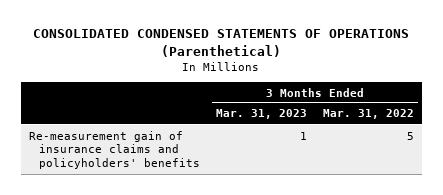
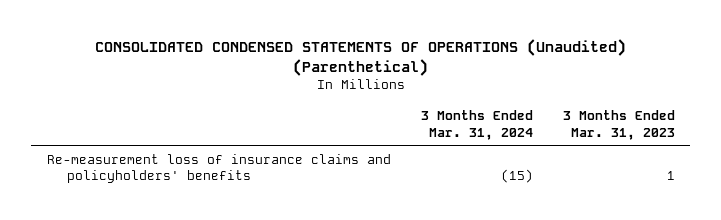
- CONSOLIDATED CONDENSED STATEMENTS OF OPERATIONS (Parenthetical)
+ CONSOLIDATED CONDENSED STATEMENTS OF OPERATIONS (Unaudited) (Parenthetical)
- | 3 Months Ended Mar. 31, 2023 | 3 Months Ended Mar. 31, 2022
+ | 3 Months Ended Mar. 31, 2024 | 3 Months Ended Mar. 31, 2023
- Re-measurement gain of insurance claims and policyholders' benefits | 1 | 5
+ Re-measurement loss of insurance claims and policyholders' benefits | (15) | 1

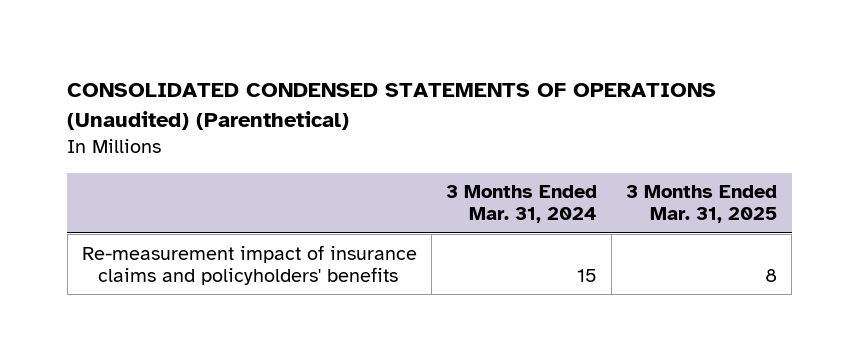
- | 3 Months Ended Mar. 31, 2024 | 3 Months Ended Mar. 31, 2023
+ | 3 Months Ended Mar. 31, 2024 | 3 Months Ended Mar. 31, 2025
- Re-measurement loss of insurance claims and policyholders' benefits | (15) | 1
+ Re-measurement impact of insurance claims and policyholders' benefits | 15 | 8

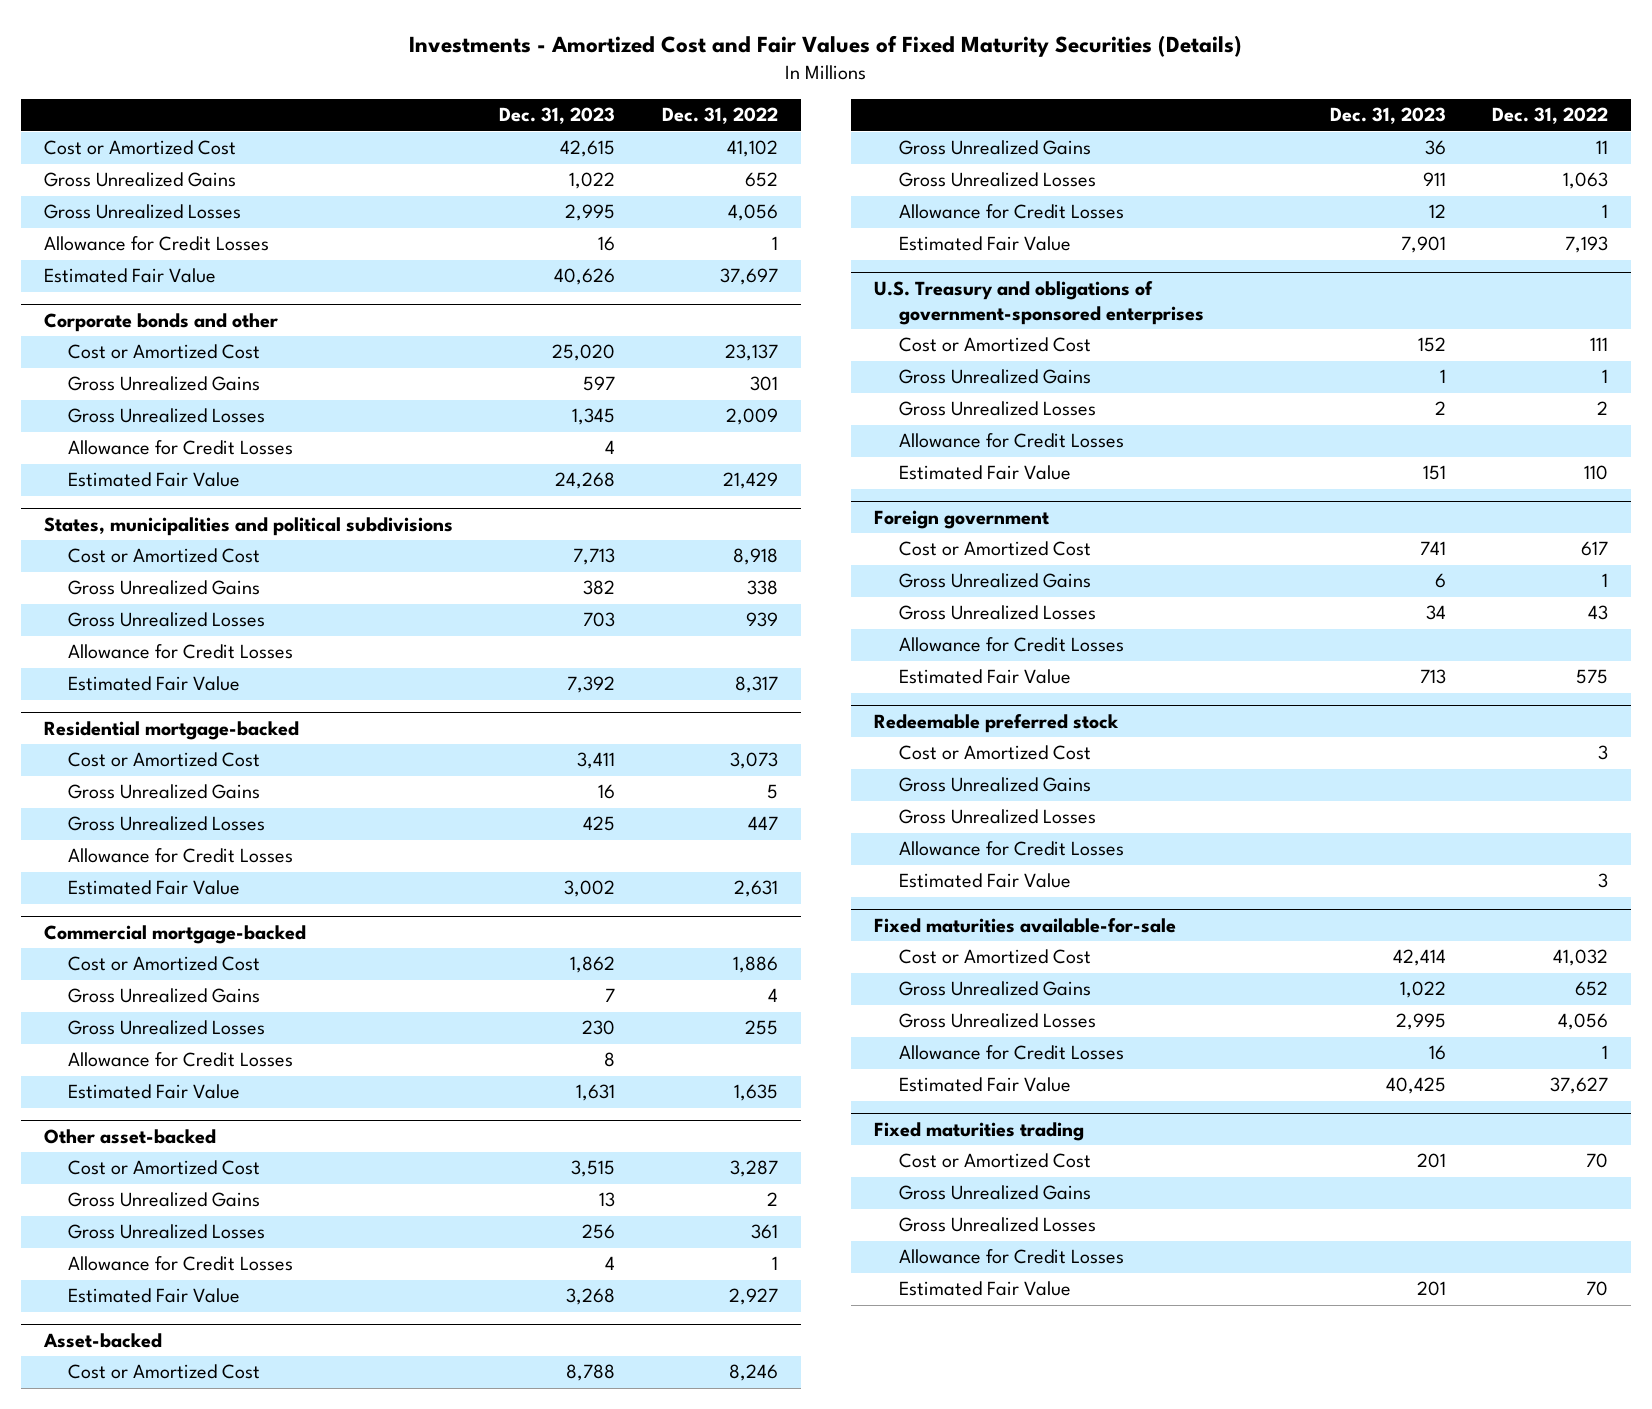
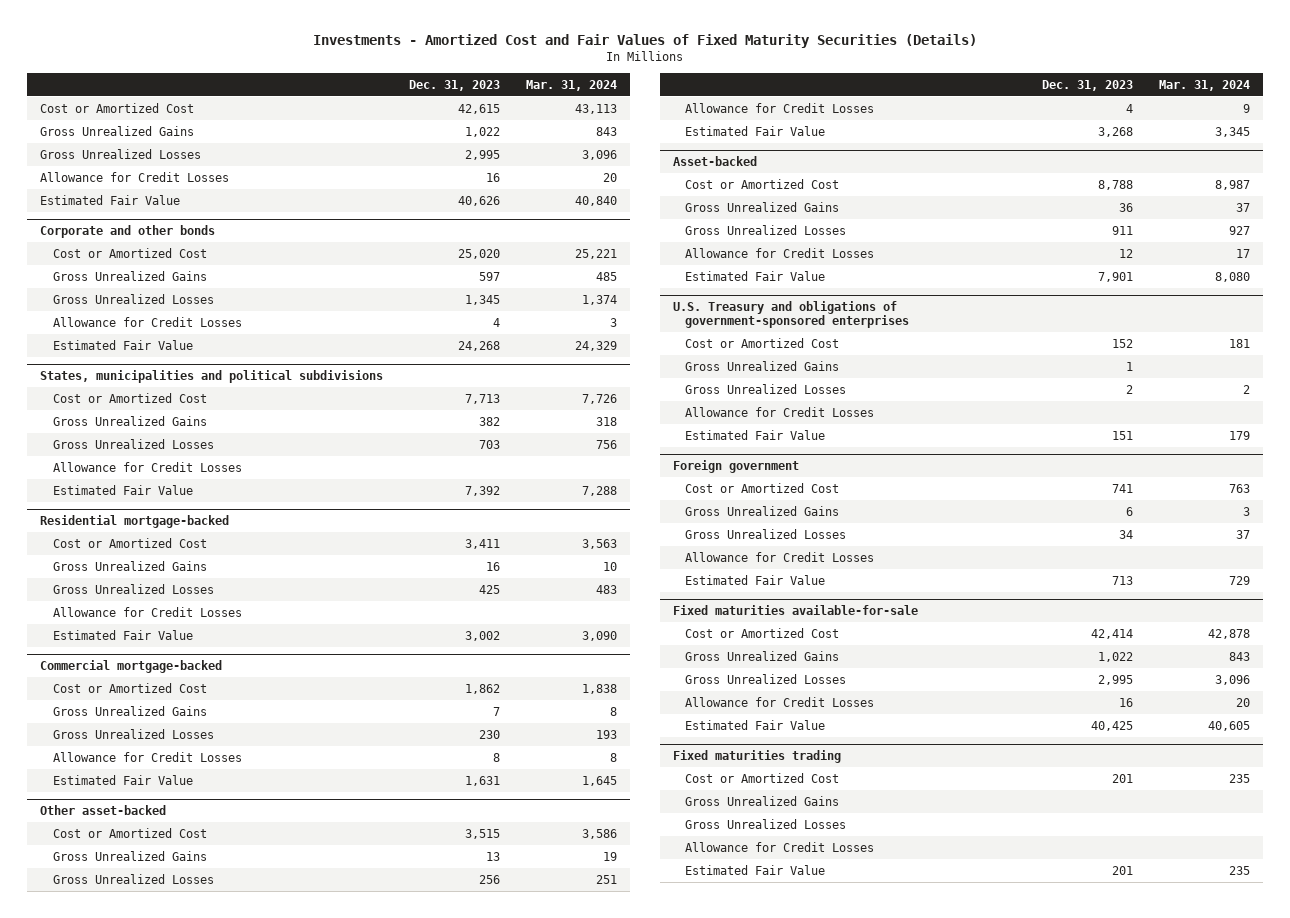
- | Dec. 31, 2023 | Dec. 31, 2022
+ | Dec. 31, 2023 | Mar. 31, 2024
- Corporate bonds and other
+ Corporate and other bonds
- Redeemable preferred stock
- Cost or Amortized Cost | | 3
- Gross Unrealized Gains
- Gross Unrealized Losses
- Allowance for Credit Losses
- Estimated Fair Value | | 3

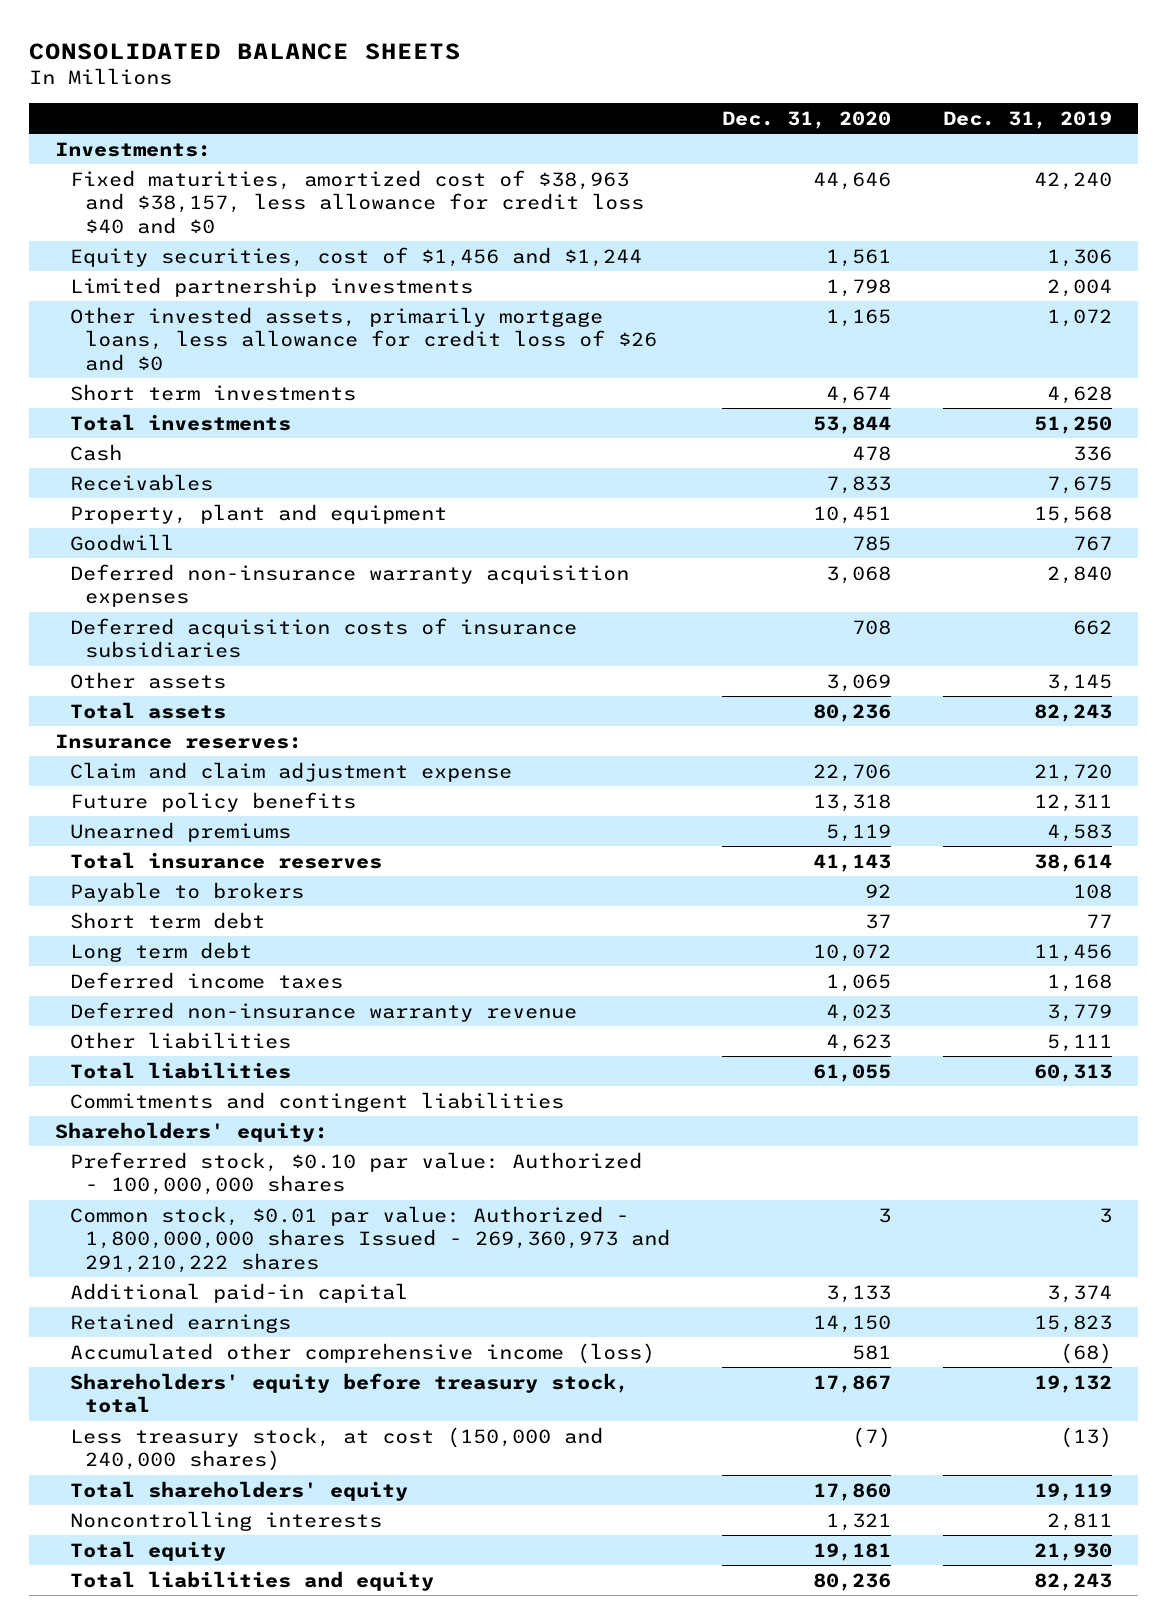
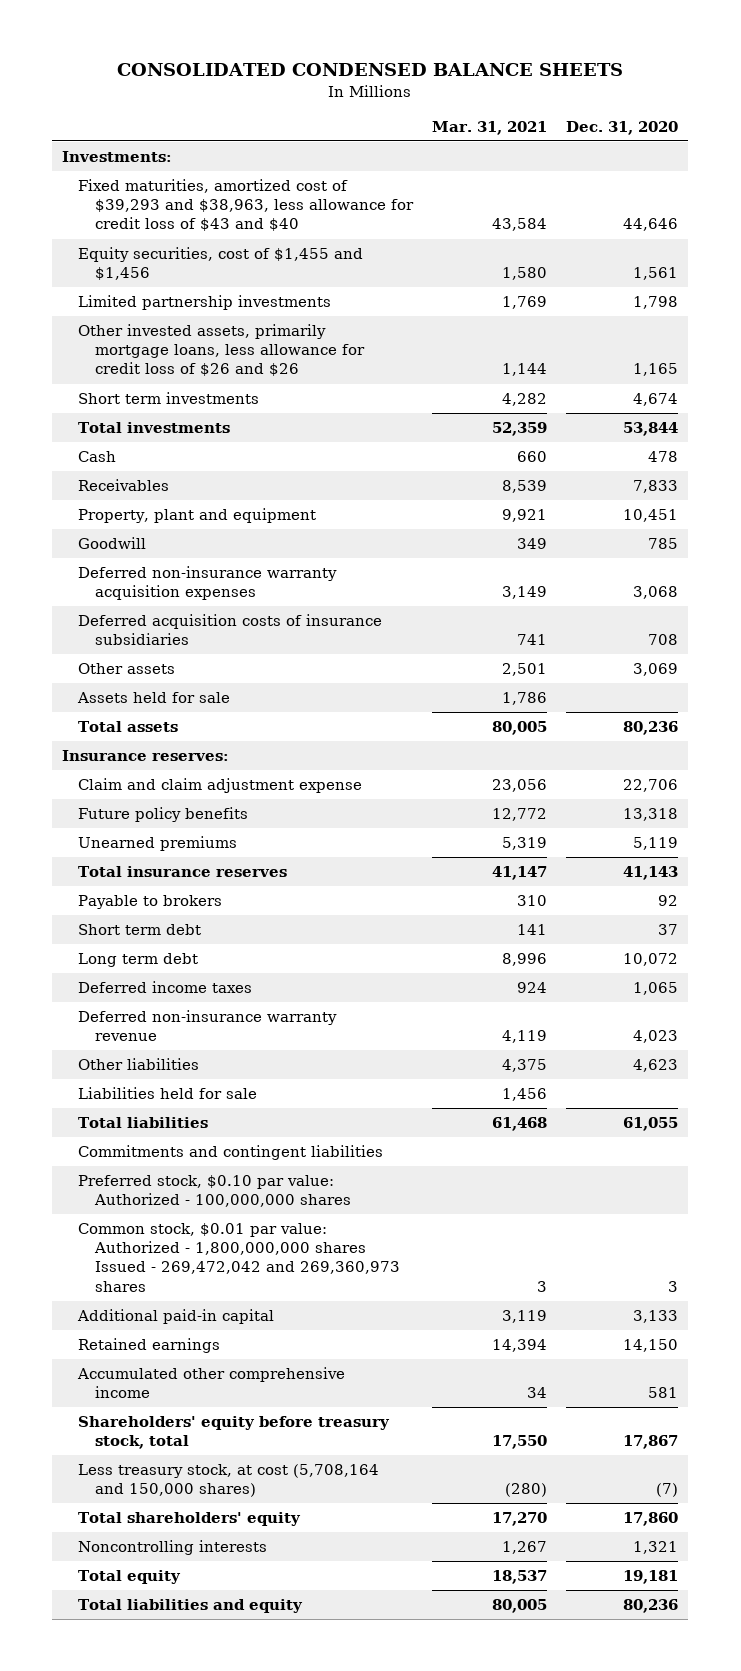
- CONSOLIDATED BALANCE SHEETS
+ CONSOLIDATED CONDENSED BALANCE SHEETS
- | Dec. 31, 2020 | Dec. 31, 2019
+ | Mar. 31, 2021 | Dec. 31, 2020
- Fixed maturities, amortized cost of $38,963 and $38,157, less allowance for credit loss $40 and $0 | 44,646 | 42,240
- Equity securities, cost of $1,456 and $1,244 | 1,561 | 1,306
+ Fixed maturities, amortized cost of $39,293 and $38,963, less allowance for credit loss of $43 and $40 | 43,584 | 44,646
+ Equity securities, cost of $1,455 and $1,456 | 1,580 | 1,561
- Other invested assets, primarily mortgage loans, less allowance for credit loss of $26 and $0 | 1,165 | 1,072
+ Other invested assets, primarily mortgage loans, less allowance for credit loss of $26 and $26 | 1,144 | 1,165
+ Assets held for sale | 1,786 |
+ Liabilities held for sale | 1,456 |
- Shareholders' equity:
- Common stock, $0.01 par value: Authorized - 1,800,000,000 shares Issued - 269,360,973 and 291,210,222 shares | 3 | 3
+ Common stock, $0.01 par value: Authorized - 1,800,000,000 shares Issued - 269,472,042 and 269,360,973 shares | 3 | 3
- Accumulated other comprehensive income (loss) | 581 | (68)
+ Accumulated other comprehensive income | 34 | 581
- Less treasury stock, at cost (150,000 and 240,000 shares) | (7) | (13)
+ Less treasury stock, at cost (5,708,164 and 150,000 shares) | (280) | (7)

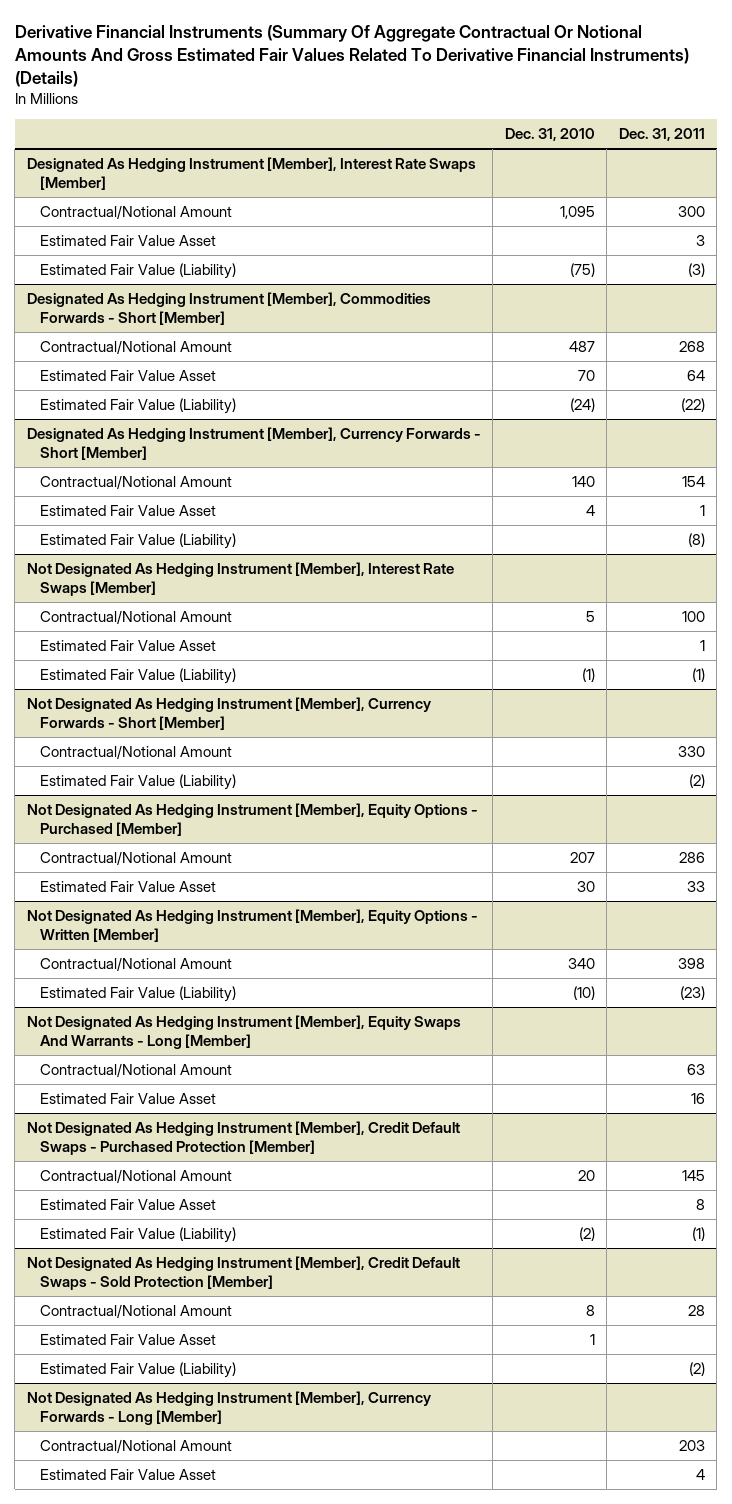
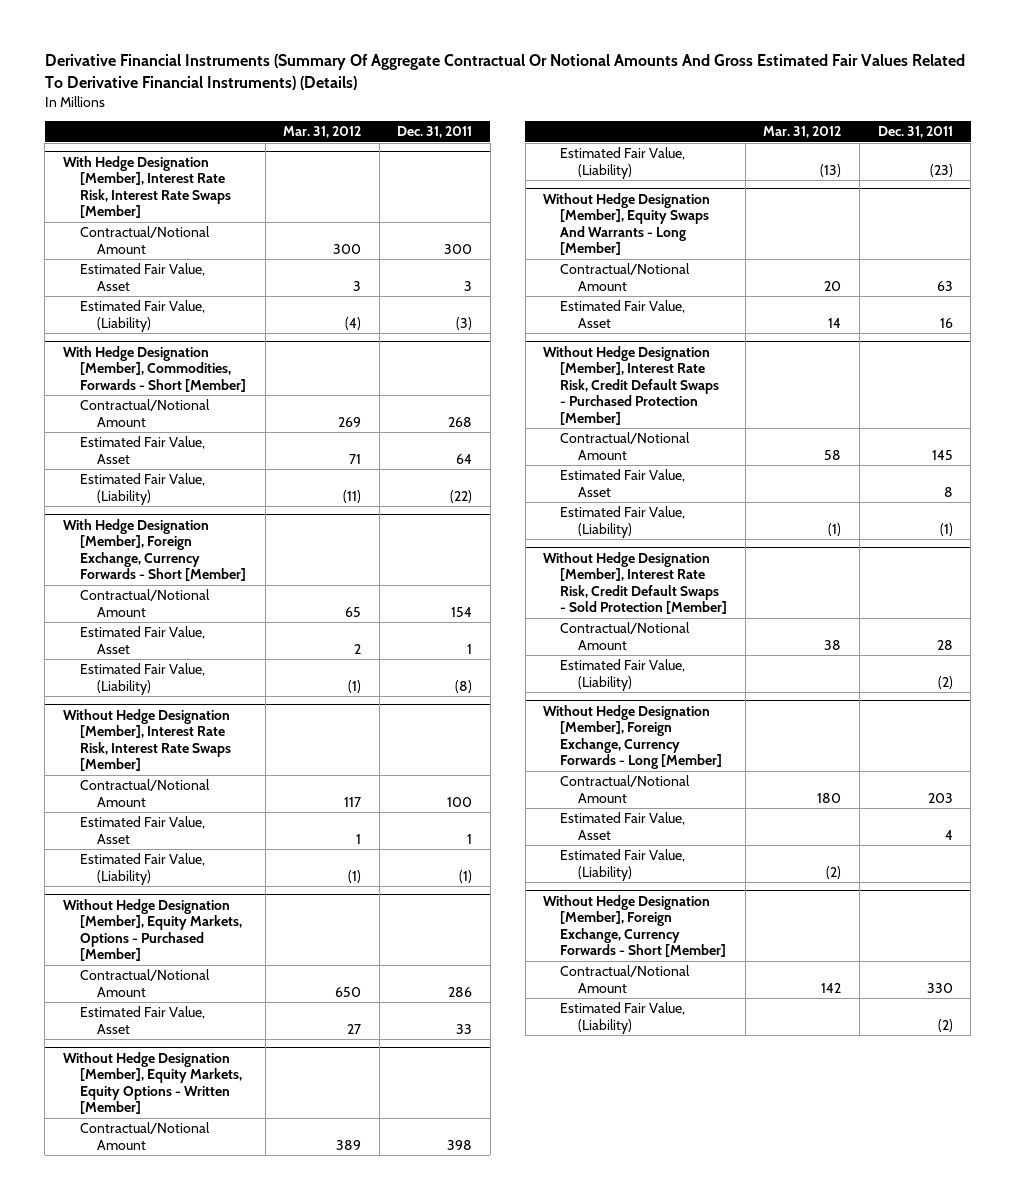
- | Dec. 31, 2010 | Dec. 31, 2011
+ | Mar. 31, 2012 | Dec. 31, 2011
- Designated As Hedging Instrument [Member], Interest Rate Swaps [Member]
+ With Hedge Designation [Member], Interest Rate Risk, Interest Rate Swaps [Member]
- Estimated Fair Value Asset | | 3
- Estimated Fair Value (Liability) | (75) | (3)
- Designated As Hedging Instrument [Member], Commodities Forwards - Short [Member]
+ Estimated Fair Value, Asset | 3 | 3
+ Estimated Fair Value, (Liability) | (4) | (3)
+ With Hedge Designation [Member], Commodities, Forwards - Short [Member]
- Estimated Fair Value Asset | 70 | 64
- Estimated Fair Value (Liability) | (24) | (22)
- Designated As Hedging Instrument [Member], Currency Forwards - Short [Member]
+ Estimated Fair Value, Asset | 71 | 64
+ Estimated Fair Value, (Liability) | (11) | (22)
+ With Hedge Designation [Member], Foreign Exchange, Currency Forwards - Short [Member]
- Estimated Fair Value Asset | 4 | 1
- Estimated Fair Value (Liability) | | (8)
- Not Designated As Hedging Instrument [Member], Interest Rate Swaps [Member]
+ Estimated Fair Value, Asset | 2 | 1
+ Estimated Fair Value, (Liability) | (1) | (8)
+ Without Hedge Designation [Member], Interest Rate Risk, Interest Rate Swaps [Member]
- Estimated Fair Value Asset | | 1
- Estimated Fair Value (Liability) | (1) | (1)
- Not Designated As Hedging Instrument [Member], Currency Forwards - Short [Member]
- Contractual/Notional Amount | | 330
- Estimated Fair Value (Liability) | | (2)
- Not Designated As Hedging Instrument [Member], Equity Options - Purchased [Member]
+ Estimated Fair Value, Asset | 1 | 1
+ Estimated Fair Value, (Liability) | (1) | (1)
+ Without Hedge Designation [Member], Equity Markets, Options - Purchased [Member]
- Estimated Fair Value Asset | 30 | 33
- Not Designated As Hedging Instrument [Member], Equity Options - Written [Member]
+ Estimated Fair Value, Asset | 27 | 33
+ Without Hedge Designation [Member], Equity Markets, Equity Options - Written [Member]
- Estimated Fair Value (Liability) | (10) | (23)
- Not Designated As Hedging Instrument [Member], Equity Swaps And Warrants - Long [Member]
+ Estimated Fair Value, (Liability) | (13) | (23)
+ Without Hedge Designation [Member], Equity Swaps And Warrants - Long [Member]
- Estimated Fair Value Asset | | 16
- Not Designated As Hedging Instrument [Member], Credit Default Swaps - Purchased Protection [Member]
+ Estimated Fair Value, Asset | 14 | 16
+ Without Hedge Designation [Member], Interest Rate Risk, Credit Default Swaps - Purchased Protection [Member]
- Estimated Fair Value Asset | | 8
- Estimated Fair Value (Liability) | (2) | (1)
- Not Designated As Hedging Instrument [Member], Credit Default Swaps - Sold Protection [Member]
+ Estimated Fair Value, Asset | | 8
+ Estimated Fair Value, (Liability) | (1) | (1)
+ Without Hedge Designation [Member], Interest Rate Risk, Credit Default Swaps - Sold Protection [Member]
- Estimated Fair Value Asset | 1 |
- Estimated Fair Value (Liability) | | (2)
- Not Designated As Hedging Instrument [Member], Currency Forwards - Long [Member]
+ Estimated Fair Value, (Liability) | | (2)
+ Without Hedge Designation [Member], Foreign Exchange, Currency Forwards - Long [Member]
- Estimated Fair Value Asset | | 4
+ Estimated Fair Value, Asset | | 4
+ Estimated Fair Value, (Liability) | (2) |
+ Without Hedge Designation [Member], Foreign Exchange, Currency Forwards - Short [Member]
+ Contractual/Notional Amount | 142 | 330
+ Estimated Fair Value, (Liability) | | (2)

